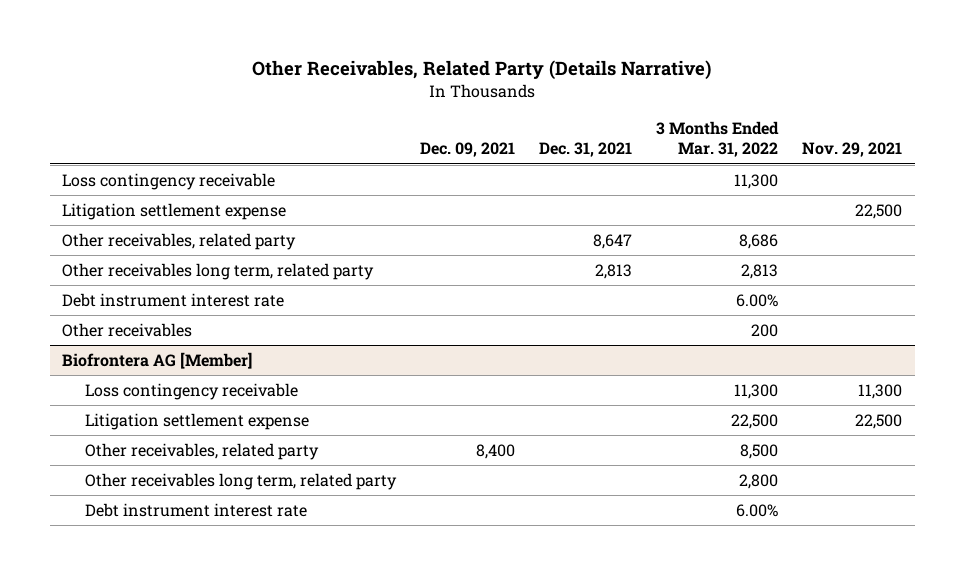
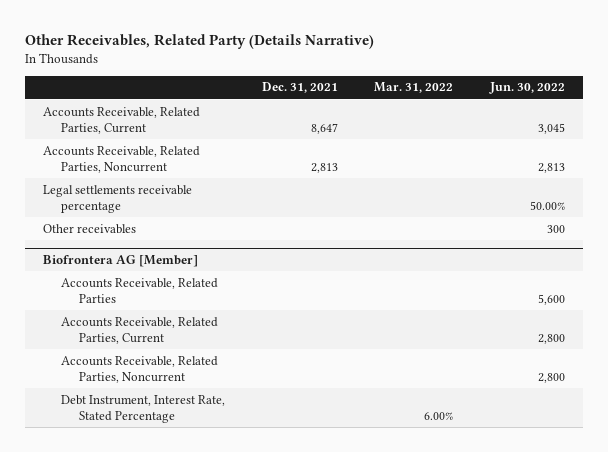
- | Dec. 09, 2021 | Dec. 31, 2021 | 3 Months Ended Mar. 31, 2022 | Nov. 29, 2021
+ | Dec. 31, 2021 | Mar. 31, 2022 | Jun. 30, 2022
- Loss contingency receivable | | | 11,300 |
- Litigation settlement expense | | | | 22,500
- Other receivables, related party | | 8,647 | 8,686 |
- Other receivables long term, related party | | 2,813 | 2,813 |
- Debt instrument interest rate | | | 6.00% |
+ Accounts Receivable, Related Parties, Current | 8,647 | | 3,045
+ Accounts Receivable, Related Parties, Noncurrent | 2,813 | | 2,813
+ Legal settlements receivable percentage | | | 50.00%
@ Biofrontera AG [Member]
- Loss contingency receivable | | | 11,300 | 11,300
- Litigation settlement expense | | | 22,500 | 22,500
- Other receivables, related party | 8,400 | | 8,500 |
- Other receivables long term, related party | | | 2,800 |
- Debt instrument interest rate | | | 6.00% |
+ Accounts Receivable, Related Parties | | | 5,600
+ Accounts Receivable, Related Parties, Current | | | 2,800
+ Accounts Receivable, Related Parties, Noncurrent | | | 2,800
+ Debt Instrument, Interest Rate, Stated Percentage | | 6.00% |

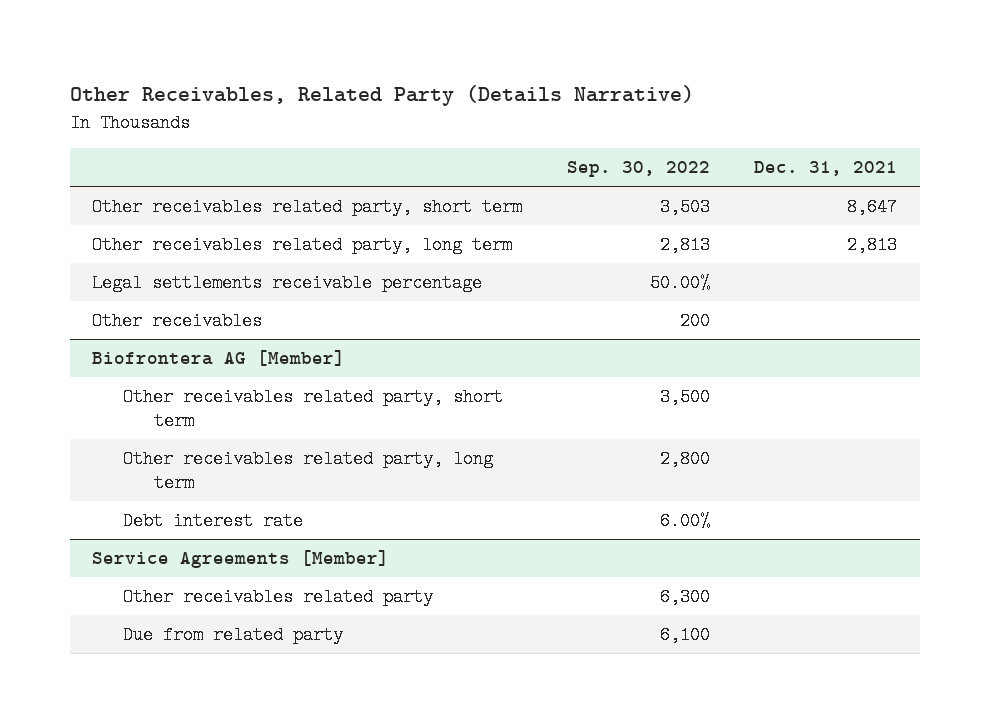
- | Dec. 31, 2021 | Mar. 31, 2022 | Jun. 30, 2022
+ | Sep. 30, 2022 | Dec. 31, 2021
- Accounts Receivable, Related Parties, Current | 8,647 | | 3,045
- Accounts Receivable, Related Parties, Noncurrent | 2,813 | | 2,813
+ Other receivables related party, short term | 3,503 | 8,647
+ Other receivables related party, long term | 2,813 | 2,813
@ Biofrontera AG [Member]
- Accounts Receivable, Related Parties | | | 5,600
- Accounts Receivable, Related Parties, Current | | | 2,800
- Accounts Receivable, Related Parties, Noncurrent | | | 2,800
- Debt Instrument, Interest Rate, Stated Percentage | | 6.00% |
+ Other receivables related party, short term | 3,500 |
+ Other receivables related party, long term | 2,800 |
+ Debt interest rate | 6.00% |
+ Service Agreements [Member]
+ Other receivables related party | 6,300 |
+ Due from related party | 6,100 |

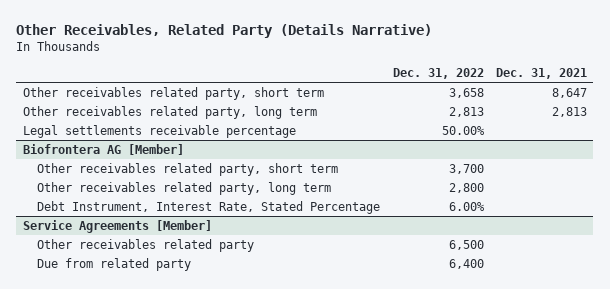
- | Sep. 30, 2022 | Dec. 31, 2021
+ | Dec. 31, 2022 | Dec. 31, 2021
- Other receivables | 200 |
@ Biofrontera AG [Member]
- Debt interest rate | 6.00% |
+ Debt Instrument, Interest Rate, Stated Percentage | 6.00% |

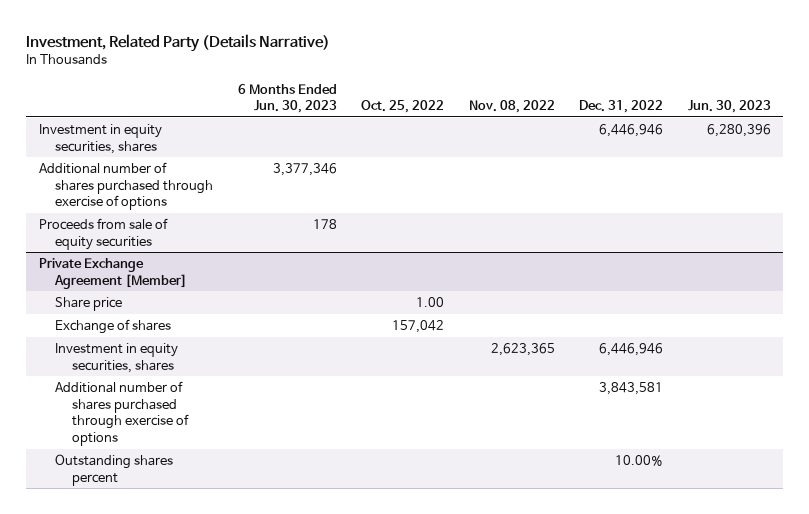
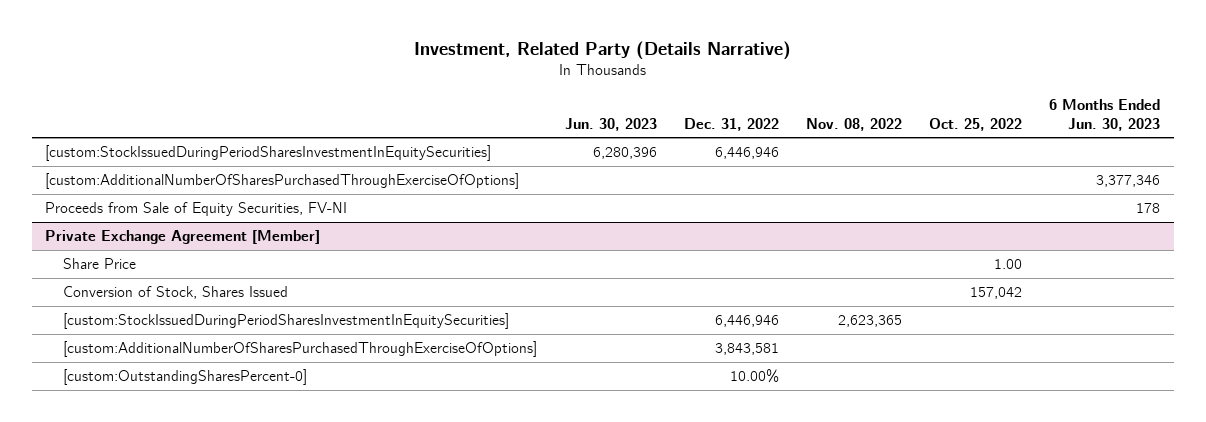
- | 6 Months Ended Jun. 30, 2023 | Oct. 25, 2022 | Nov. 08, 2022 | Dec. 31, 2022 | Jun. 30, 2023
+ | Jun. 30, 2023 | Dec. 31, 2022 | Nov. 08, 2022 | Oct. 25, 2022 | 6 Months Ended Jun. 30, 2023
- Investment in equity securities, shares | | | | 6,446,946 | 6,280,396
- Additional number of shares purchased through exercise of options | 3,377,346 | | | |
- Proceeds from sale of equity securities | 178 | | | |
+ [custom:StockIssuedDuringPeriodSharesInvestmentInEquitySecurities] | 6,280,396 | 6,446,946 | | |
+ [custom:AdditionalNumberOfSharesPurchasedThroughExerciseOfOptions] | | | | | 3,377,346
+ Proceeds from Sale of Equity Securities, FV-NI | | | | | 178
@ Private Exchange Agreement [Member]
- Share price | | 1.00 | | |
- Exchange of shares | | 157,042 | | |
- Investment in equity securities, shares | | | 2,623,365 | 6,446,946 |
- Additional number of shares purchased through exercise of options | | | | 3,843,581 |
- Outstanding shares percent | | | | 10.00% |
+ Share Price | | | | 1.00 |
+ Conversion of Stock, Shares Issued | | | | 157,042 |
+ [custom:StockIssuedDuringPeriodSharesInvestmentInEquitySecurities] | | 6,446,946 | 2,623,365 | |
+ [custom:AdditionalNumberOfSharesPurchasedThroughExerciseOfOptions] | | 3,843,581 | | |
+ [custom:OutstandingSharesPercent-0] | | 10.00% | | |

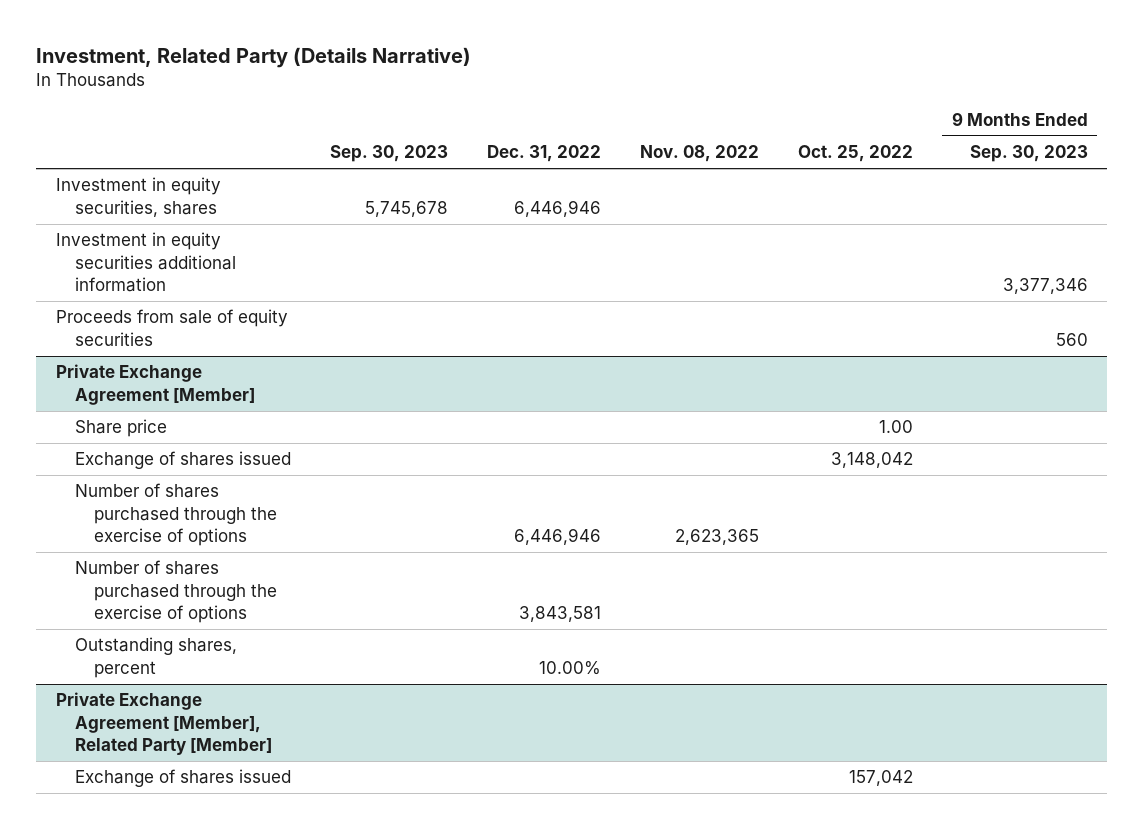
- | Jun. 30, 2023 | Dec. 31, 2022 | Nov. 08, 2022 | Oct. 25, 2022 | 6 Months Ended Jun. 30, 2023
+ | Sep. 30, 2023 | Dec. 31, 2022 | Nov. 08, 2022 | Oct. 25, 2022 | 9 Months Ended Sep. 30, 2023
- [custom:StockIssuedDuringPeriodSharesInvestmentInEquitySecurities] | 6,280,396 | 6,446,946 | | |
- [custom:AdditionalNumberOfSharesPurchasedThroughExerciseOfOptions] | | | | | 3,377,346
- Proceeds from Sale of Equity Securities, FV-NI | | | | | 178
+ Investment in equity securities, shares | 5,745,678 | 6,446,946 | | |
+ Investment in equity securities additional information | | | | | 3,377,346
+ Proceeds from sale of equity securities | | | | | 560
@ Private Exchange Agreement [Member]
- Share Price | | | | 1.00 |
- Conversion of Stock, Shares Issued | | | | 157,042 |
- [custom:StockIssuedDuringPeriodSharesInvestmentInEquitySecurities] | | 6,446,946 | 2,623,365 | |
- [custom:AdditionalNumberOfSharesPurchasedThroughExerciseOfOptions] | | 3,843,581 | | |
- [custom:OutstandingSharesPercent-0] | | 10.00% | | |
+ Share price | | | | 1.00 |
+ Exchange of shares issued | | | | 3,148,042 |
+ Number of shares purchased through the exercise of options | | 6,446,946 | 2,623,365 | |
+ Number of shares purchased through the exercise of options | | 3,843,581 | | |
+ Outstanding shares, percent | | 10.00% | | |
+ Private Exchange Agreement [Member], Related Party [Member]
+ Exchange of shares issued | | | | 157,042 |

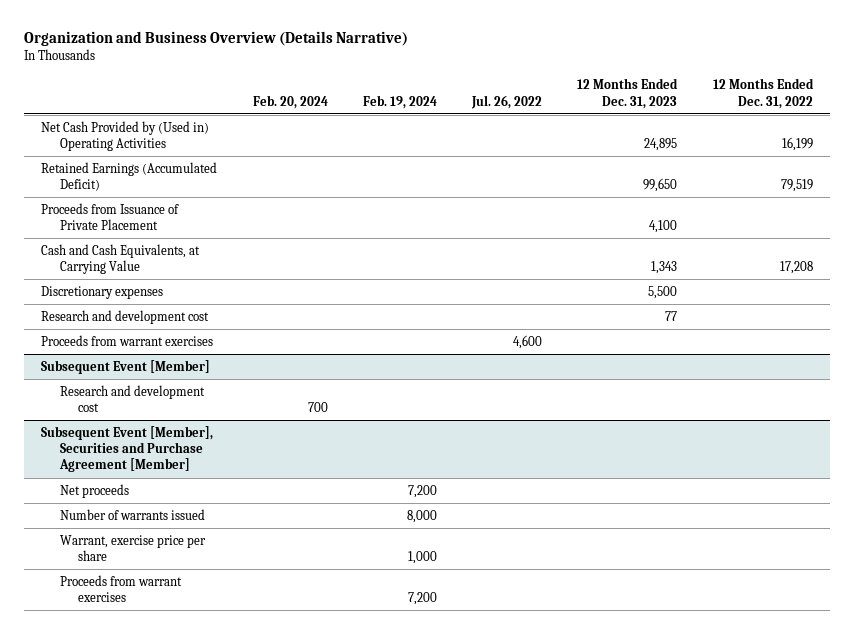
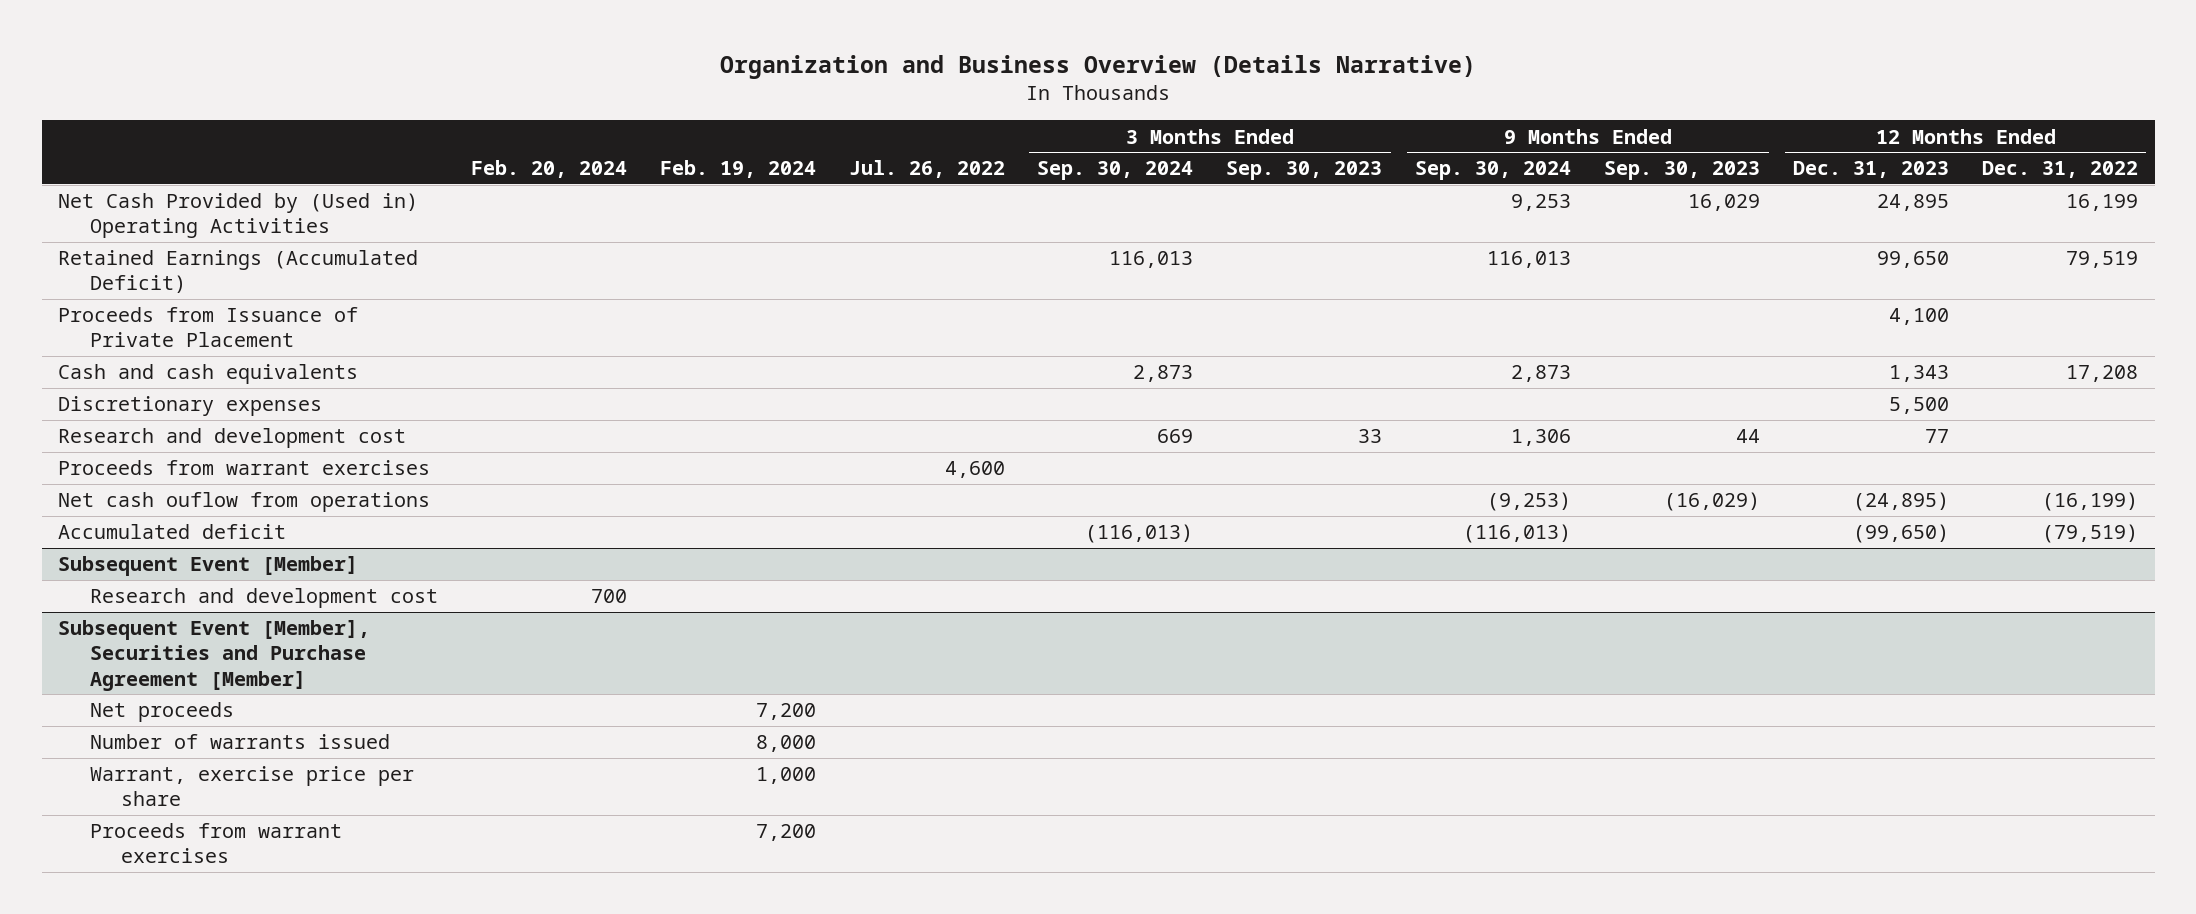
- | Feb. 20, 2024 | Feb. 19, 2024 | Jul. 26, 2022 | 12 Months Ended Dec. 31, 2023 | 12 Months Ended Dec. 31, 2022
+ | Feb. 20, 2024 | Feb. 19, 2024 | Jul. 26, 2022 | 3 Months Ended Sep. 30, 2024 | 3 Months Ended Sep. 30, 2023 | 9 Months Ended Sep. 30, 2024 | 9 Months Ended Sep. 30, 2023 | 12 Months Ended Dec. 31, 2023 | 12 Months Ended Dec. 31, 2022
- Cash and Cash Equivalents, at Carrying Value | | | | 1,343 | 17,208
+ Cash and cash equivalents | | | | 2,873 | | 2,873 | | 1,343 | 17,208
+ Net cash ouflow from operations | | | | | | (9,253) | (16,029) | (24,895) | (16,199)
+ Accumulated deficit | | | | (116,013) | | (116,013) | | (99,650) | (79,519)

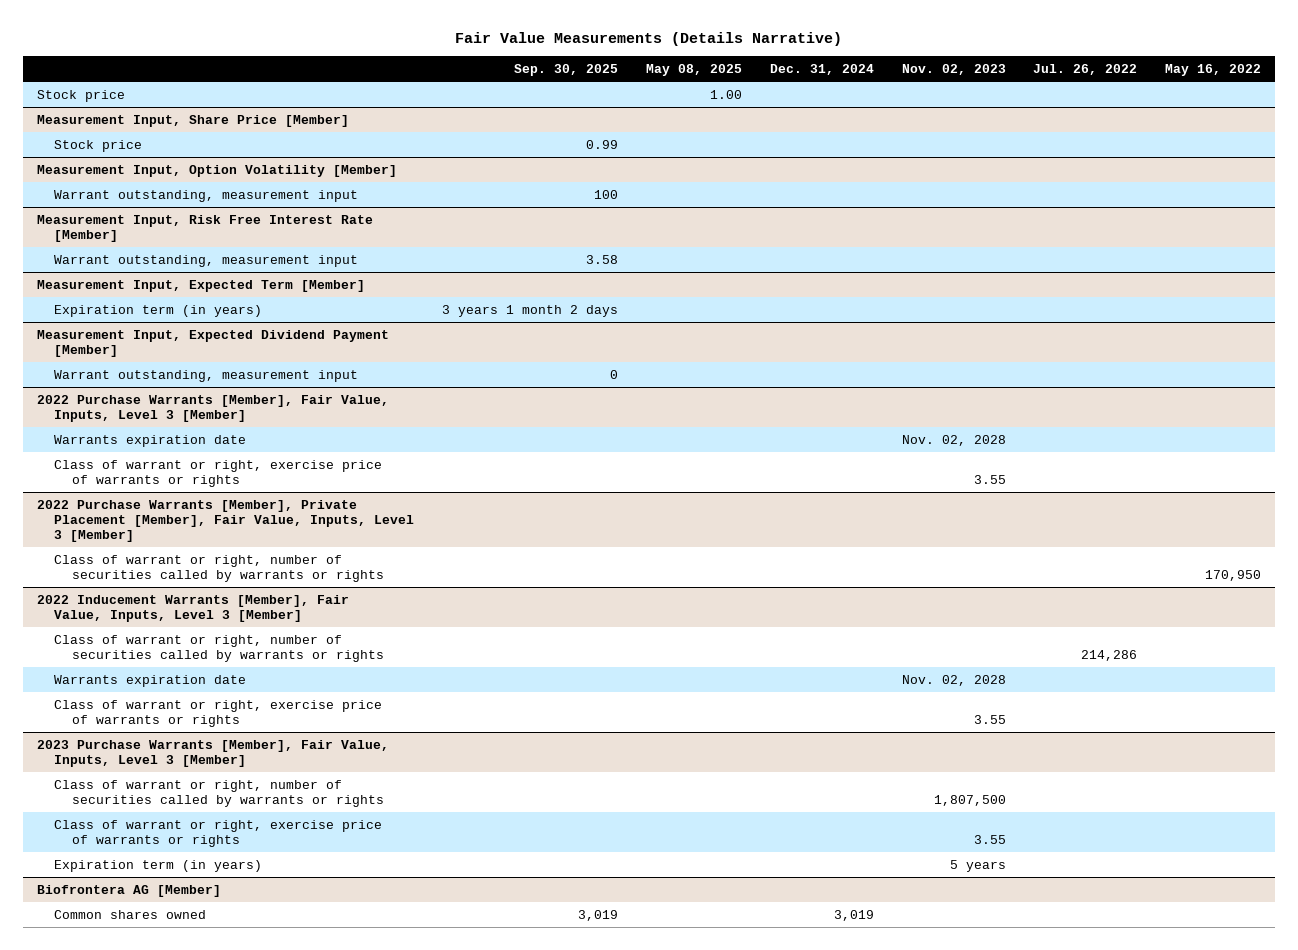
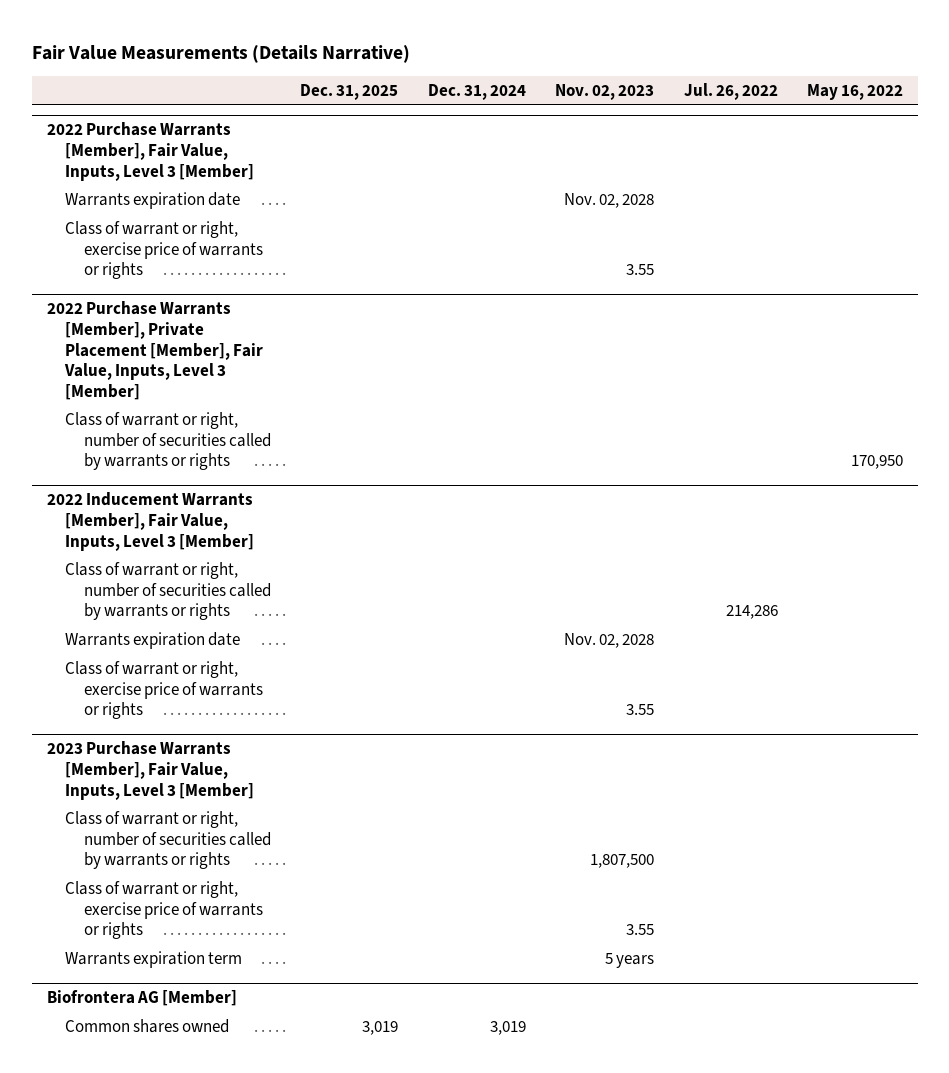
- | Sep. 30, 2025 | May 08, 2025 | Dec. 31, 2024 | Nov. 02, 2023 | Jul. 26, 2022 | May 16, 2022
+ | Dec. 31, 2025 | Dec. 31, 2024 | Nov. 02, 2023 | Jul. 26, 2022 | May 16, 2022
- Stock price | | 1.00 | | | |
- Measurement Input, Share Price [Member]
- Stock price | 0.99 | | | | |
- Measurement Input, Option Volatility [Member]
- Warrant outstanding, measurement input | 100 | | | | |
- Measurement Input, Risk Free Interest Rate [Member]
- Warrant outstanding, measurement input | 3.58 | | | | |
- Measurement Input, Expected Term [Member]
- Expiration term (in years) | 3 years 1 month 2 days | | | | |
- Measurement Input, Expected Dividend Payment [Member]
- Warrant outstanding, measurement input | 0 | | | | |
@ 2023 Purchase Warrants [Member], Fair Value, Inputs, Level 3 [Member]
- Expiration term (in years) | | | | 5 years | |
+ Warrants expiration term | | | 5 years | |

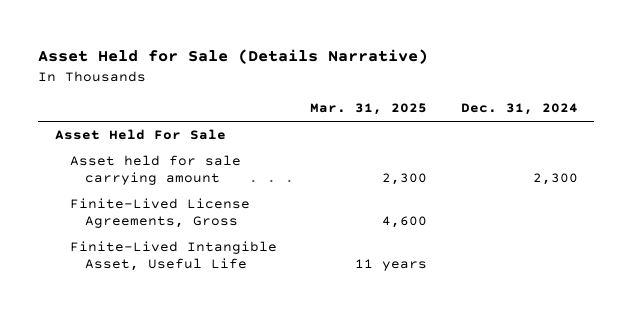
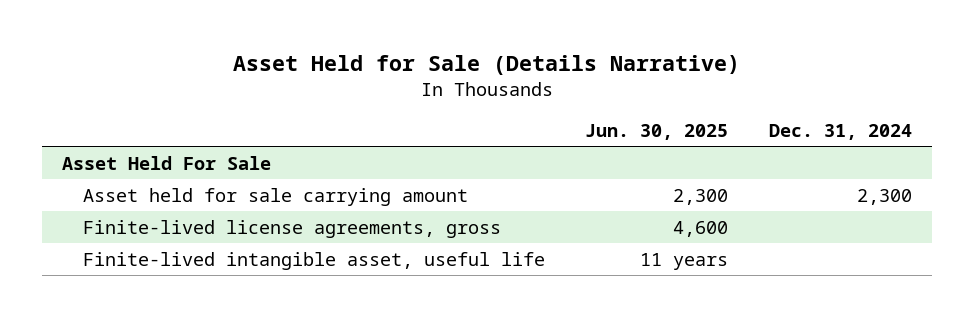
- | Mar. 31, 2025 | Dec. 31, 2024
+ | Jun. 30, 2025 | Dec. 31, 2024
- Finite-Lived License Agreements, Gross | 4,600 |
- Finite-Lived Intangible Asset, Useful Life | 11 years |
+ Finite-lived license agreements, gross | 4,600 |
+ Finite-lived intangible asset, useful life | 11 years |

